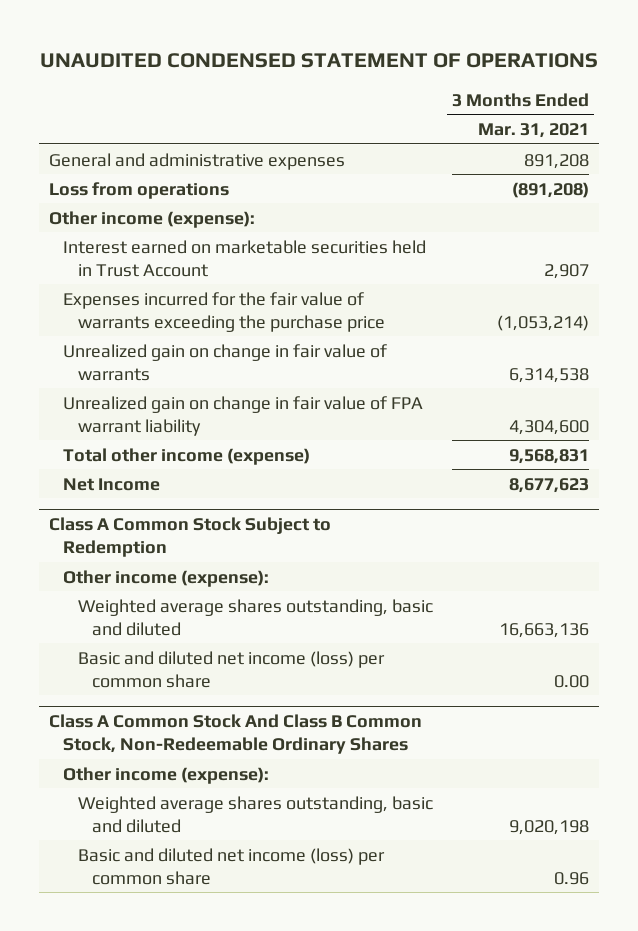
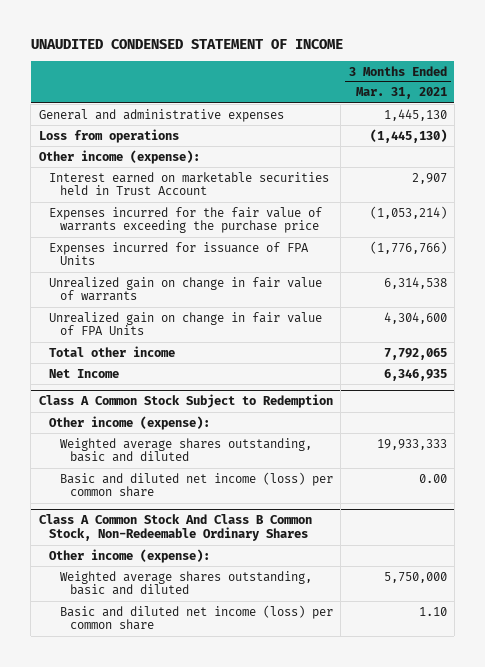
- UNAUDITED CONDENSED STATEMENT OF OPERATIONS
+ UNAUDITED CONDENSED STATEMENT OF INCOME
- General and administrative expenses | 891,208
- Loss from operations | (891,208)
+ General and administrative expenses | 1,445,130
+ Loss from operations | (1,445,130)
+ Expenses incurred for issuance of FPA Units | (1,776,766)
- Unrealized gain on change in fair value of FPA warrant liability | 4,304,600
- Total other income (expense) | 9,568,831
- Net Income | 8,677,623
+ Unrealized gain on change in fair value of FPA Units | 4,304,600
+ Total other income | 7,792,065
+ Net Income | 6,346,935
@ Class A Common Stock Subject to Redemption
- Weighted average shares outstanding, basic and diluted | 16,663,136
+ Weighted average shares outstanding, basic and diluted | 19,933,333
@ Class A Common Stock And Class B Common Stock, Non-Redeemable Ordinary Shares
- Weighted average shares outstanding, basic and diluted | 9,020,198
- Basic and diluted net income (loss) per common share | 0.96
+ Weighted average shares outstanding, basic and diluted | 5,750,000
+ Basic and diluted net income (loss) per common share | 1.10

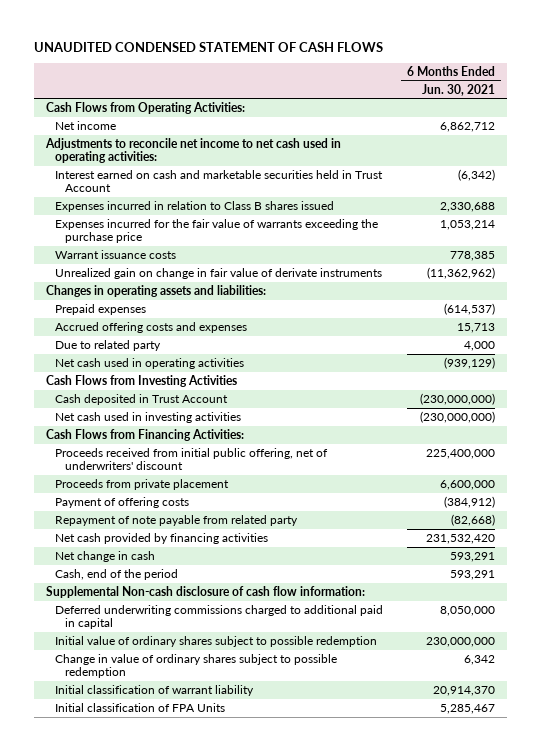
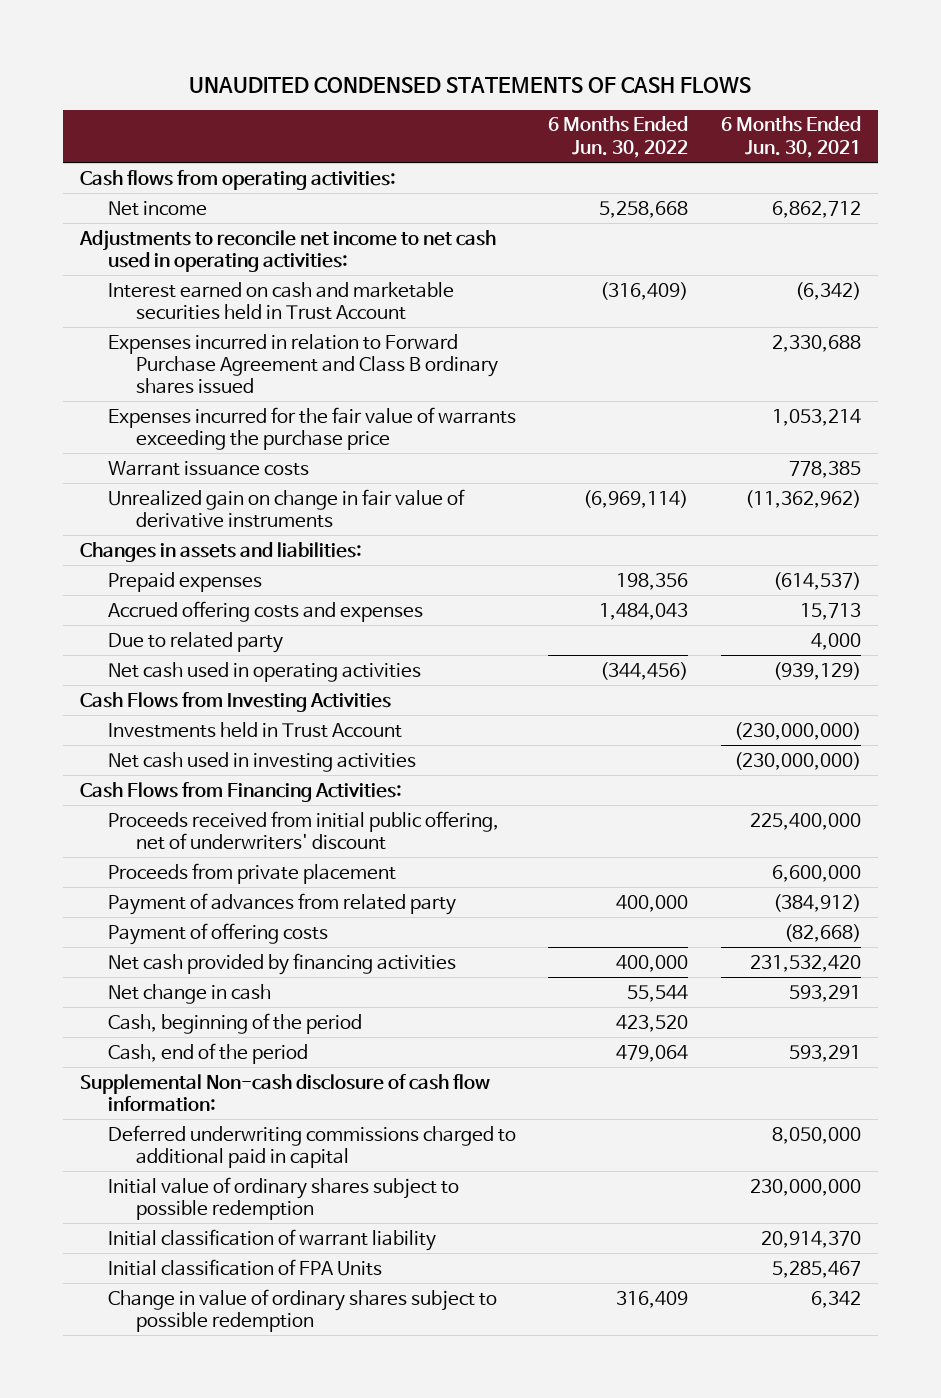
- UNAUDITED CONDENSED STATEMENT OF CASH FLOWS
+ UNAUDITED CONDENSED STATEMENTS OF CASH FLOWS
- | 6 Months Ended Jun. 30, 2021
+ | 6 Months Ended Jun. 30, 2022 | 6 Months Ended Jun. 30, 2021
- Cash Flows from Operating Activities:
+ Cash flows from operating activities:
- Expenses incurred in relation to Class B shares issued | 2,330,688
+ Expenses incurred in relation to Forward Purchase Agreement and Class B ordinary shares issued | | 2,330,688
- Unrealized gain on change in fair value of derivate instruments | (11,362,962)
- Changes in operating assets and liabilities:
+ Unrealized gain on change in fair value of derivative instruments | (6,969,114) | (11,362,962)
+ Changes in assets and liabilities:
- Cash deposited in Trust Account | (230,000,000)
+ Investments held in Trust Account | | (230,000,000)
- Payment of offering costs | (384,912)
- Repayment of note payable from related party | (82,668)
+ Payment of advances from related party | 400,000 | (384,912)
+ Payment of offering costs | | (82,668)
+ Cash, beginning of the period | 423,520 |
moved down: Change in value of ordinary shares subject to possible redemption | 316,409 | 6,342

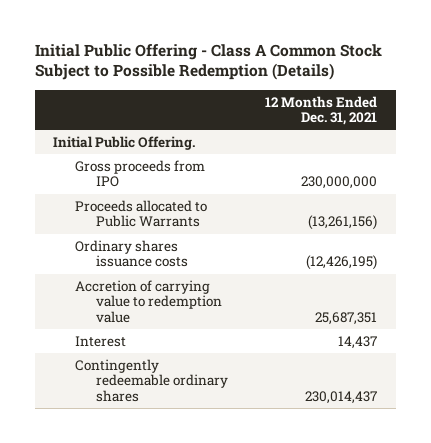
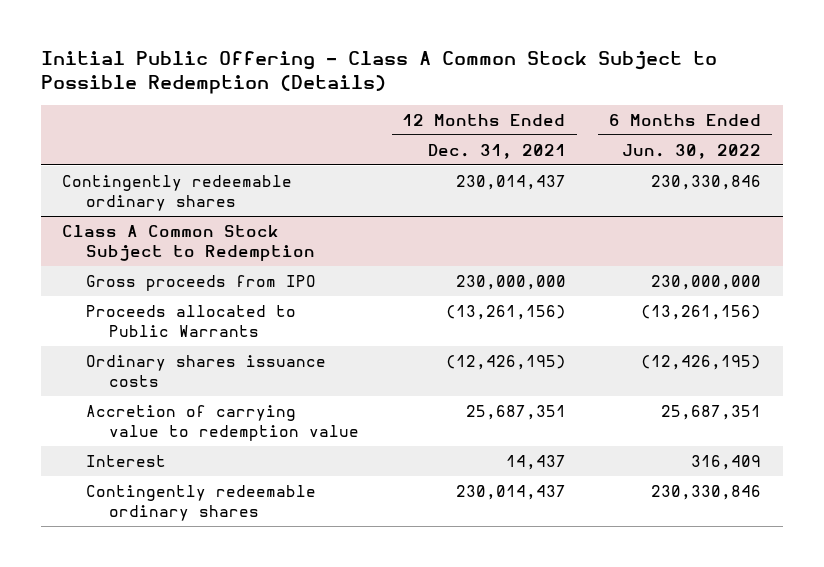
- | 12 Months Ended Dec. 31, 2021
+ | 12 Months Ended Dec. 31, 2021 | 6 Months Ended Jun. 30, 2022
- Initial Public Offering.
+ Contingently redeemable ordinary shares | 230,014,437 | 230,330,846
+ Class A Common Stock Subject to Redemption

